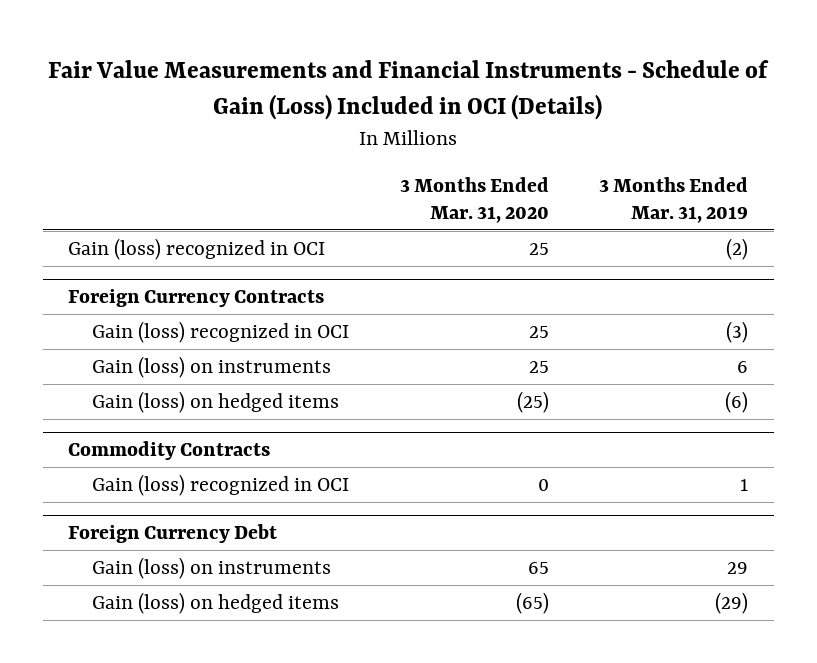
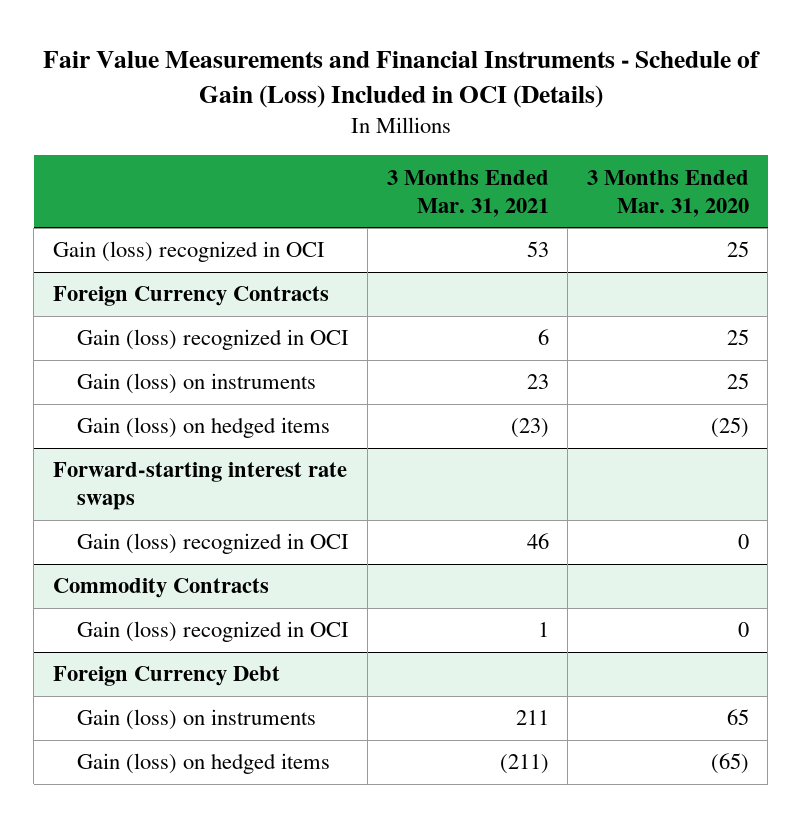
- | 3 Months Ended Mar. 31, 2020 | 3 Months Ended Mar. 31, 2019
+ | 3 Months Ended Mar. 31, 2021 | 3 Months Ended Mar. 31, 2020
+ Forward-starting interest rate swaps
+ Gain (loss) recognized in OCI | 46 | 0

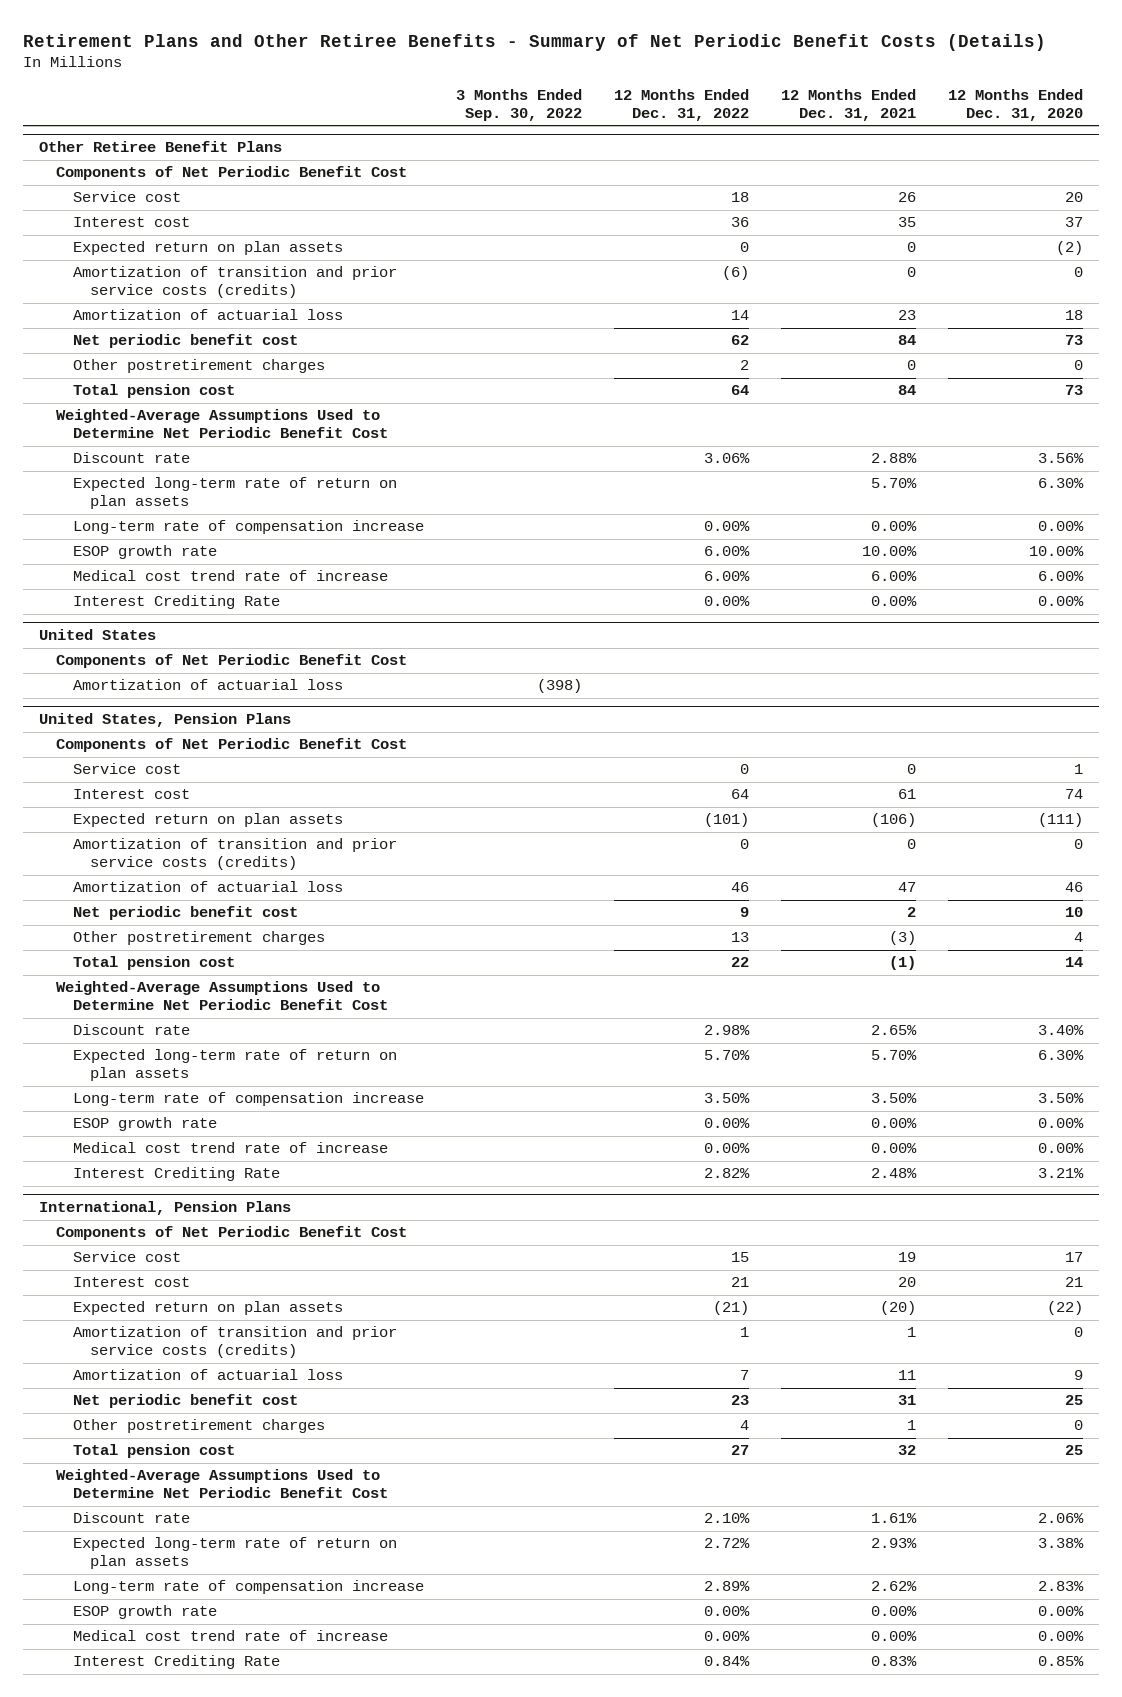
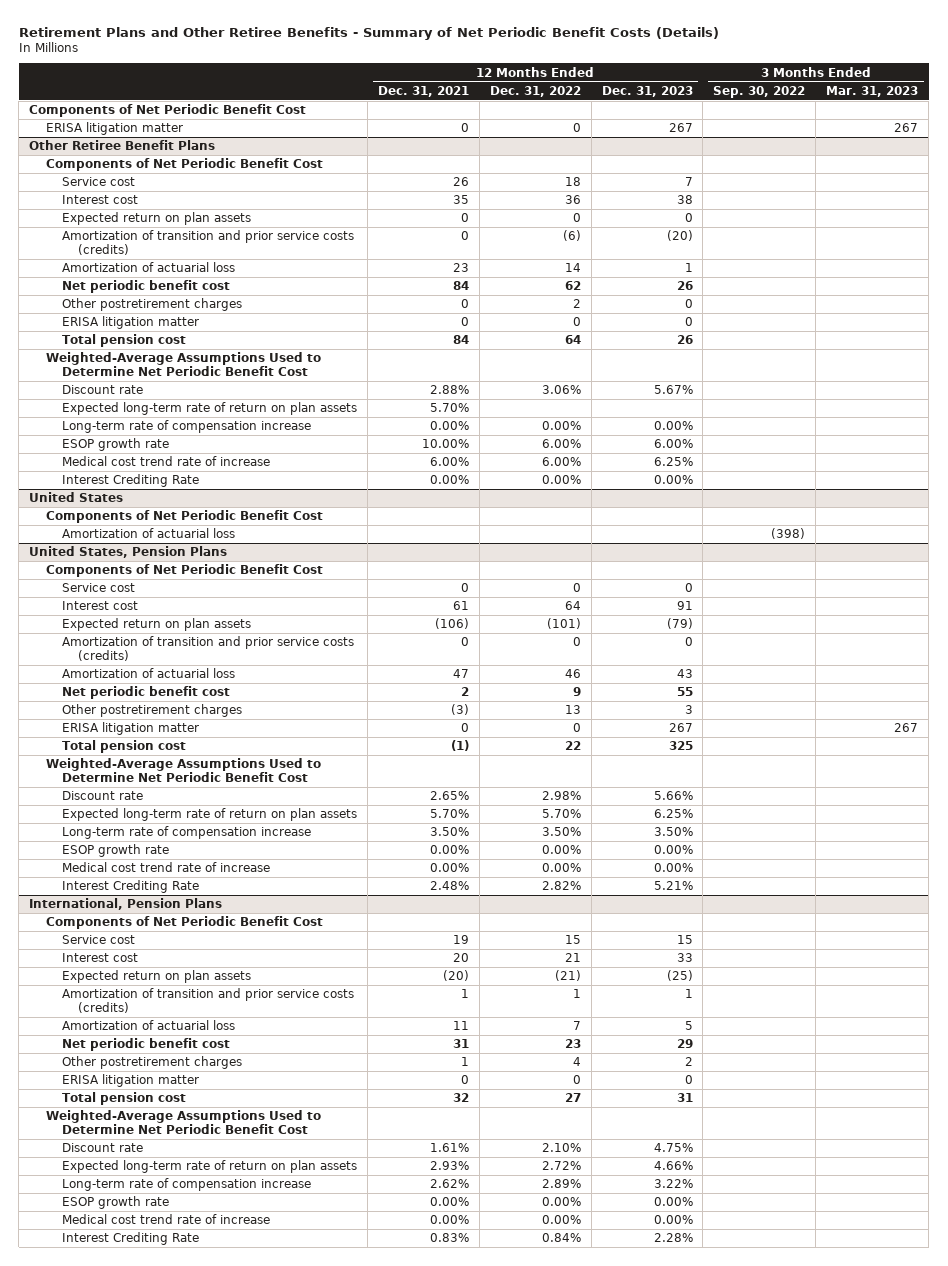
- | 3 Months Ended Sep. 30, 2022 | 12 Months Ended Dec. 31, 2022 | 12 Months Ended Dec. 31, 2021 | 12 Months Ended Dec. 31, 2020
+ | 12 Months Ended Dec. 31, 2021 | 12 Months Ended Dec. 31, 2022 | 12 Months Ended Dec. 31, 2023 | 3 Months Ended Sep. 30, 2022 | 3 Months Ended Mar. 31, 2023
+ Components of Net Periodic Benefit Cost
+ ERISA litigation matter | 0 | 0 | 267 | | 267
@ Other Retiree Benefit Plans
+ ERISA litigation matter | 0 | 0 | 0 | |
@ United States, Pension Plans
+ ERISA litigation matter | 0 | 0 | 267 | | 267
@ International, Pension Plans
+ ERISA litigation matter | 0 | 0 | 0 | |

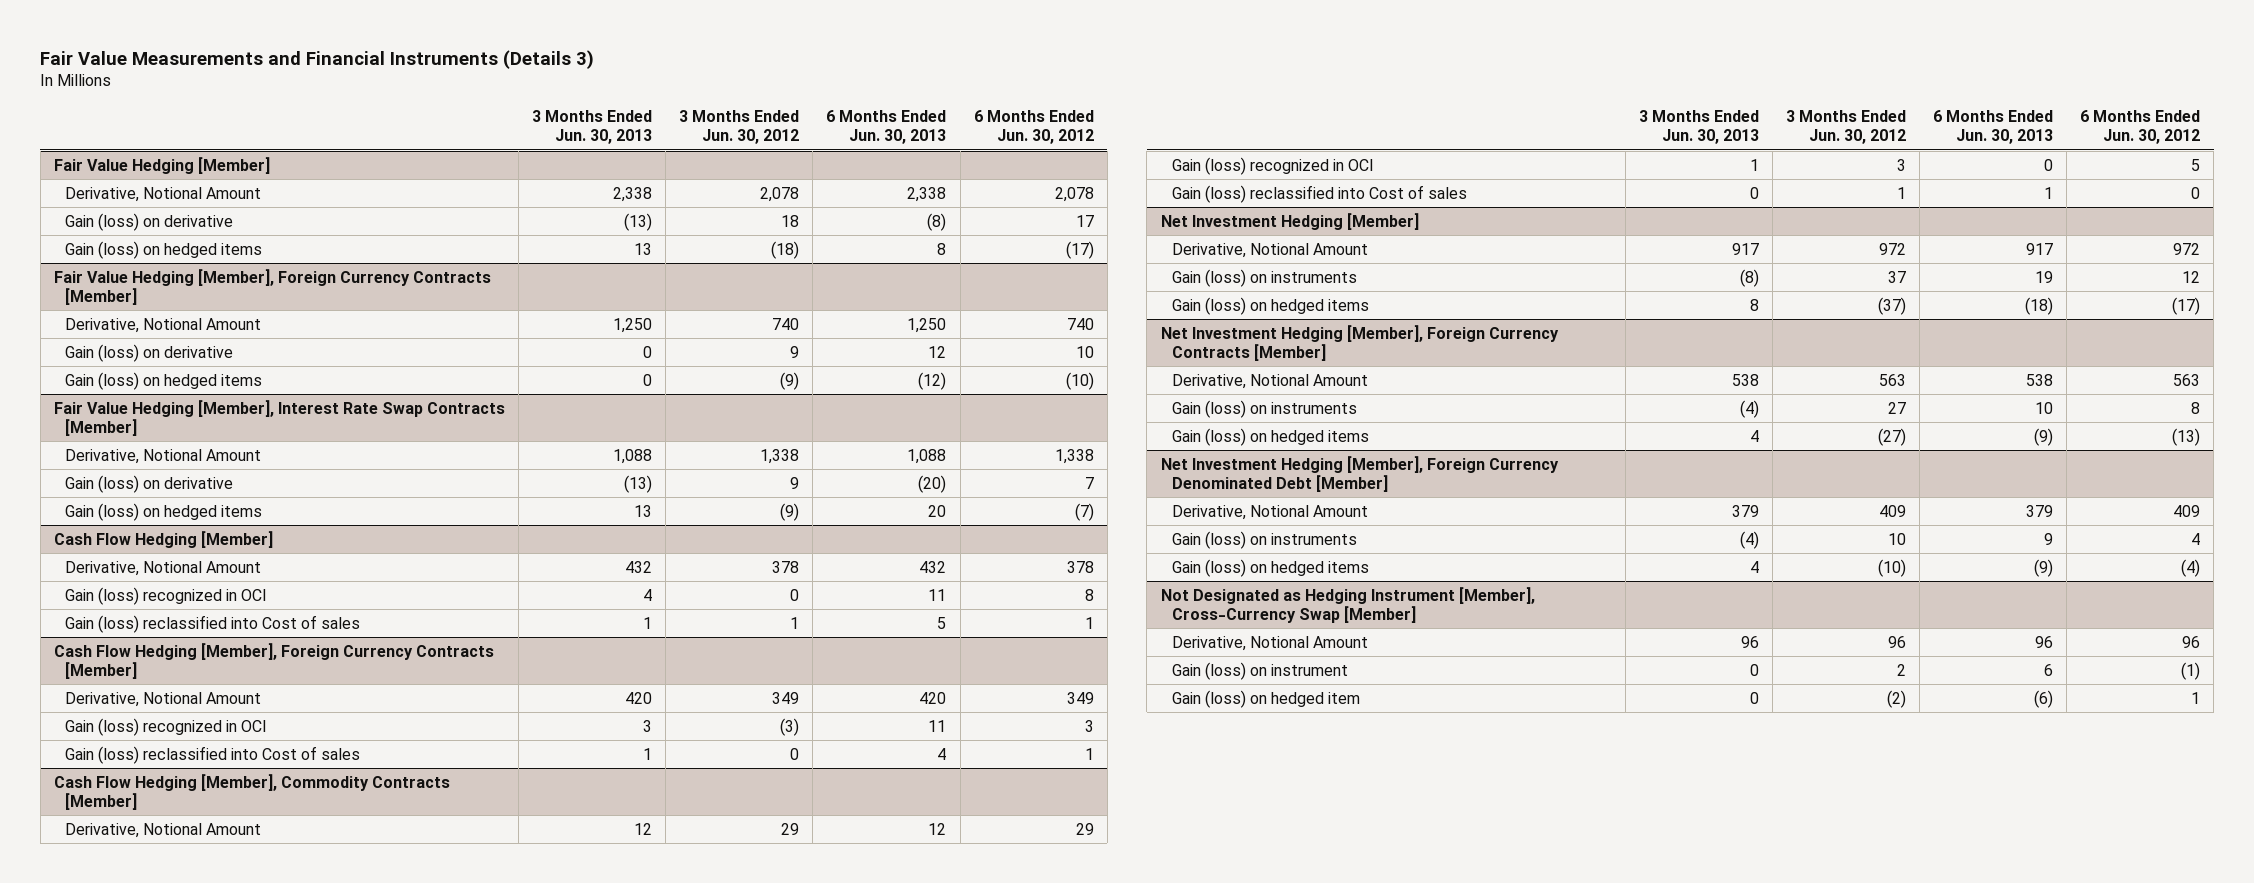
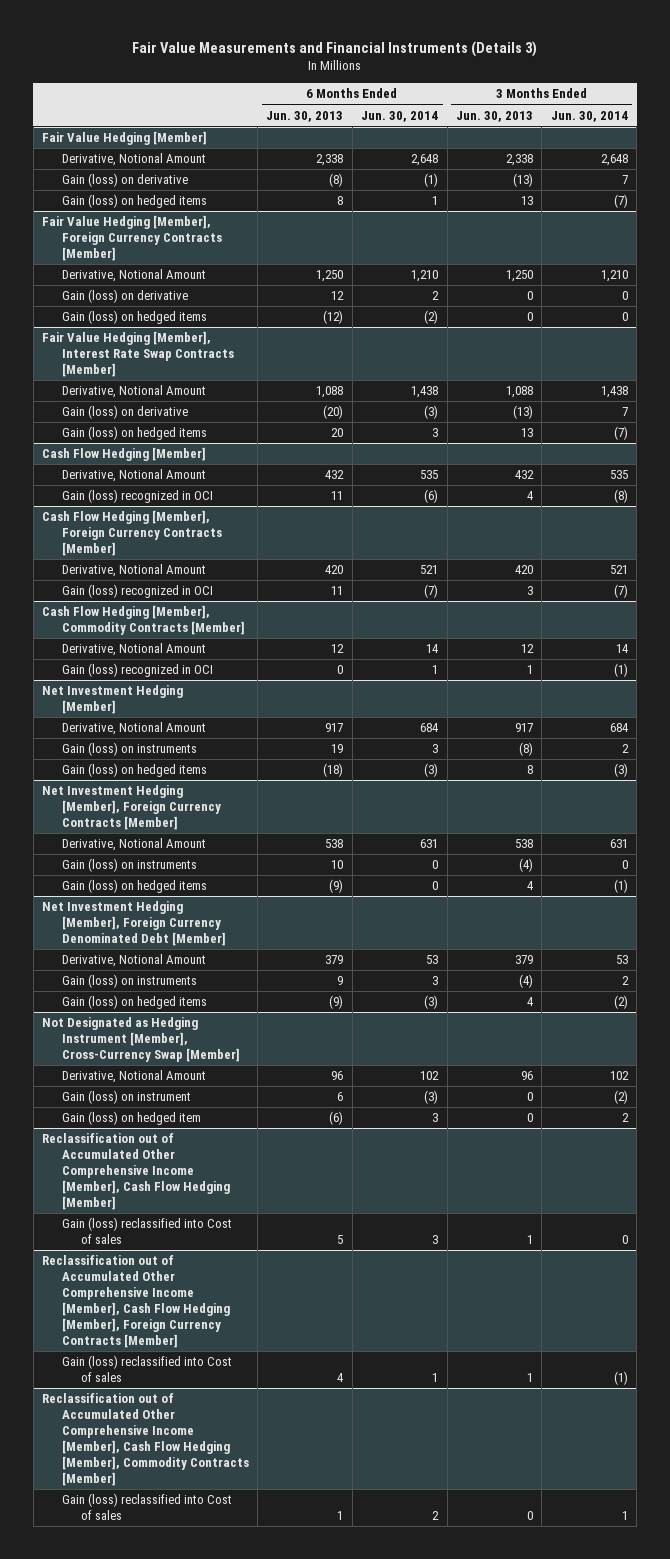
- | 3 Months Ended Jun. 30, 2013 | 3 Months Ended Jun. 30, 2012 | 6 Months Ended Jun. 30, 2013 | 6 Months Ended Jun. 30, 2012
+ | 6 Months Ended Jun. 30, 2013 | 6 Months Ended Jun. 30, 2014 | 3 Months Ended Jun. 30, 2013 | 3 Months Ended Jun. 30, 2014
@ Cash Flow Hedging [Member]
- Gain (loss) reclassified into Cost of sales | 1 | 1 | 5 | 1
@ Cash Flow Hedging [Member], Foreign Currency Contracts [Member]
- Gain (loss) reclassified into Cost of sales | 1 | 0 | 4 | 1
@ Cash Flow Hedging [Member], Commodity Contracts [Member]
- Gain (loss) reclassified into Cost of sales | 0 | 1 | 1 | 0
+ Reclassification out of Accumulated Other Comprehensive Income [Member], Cash Flow Hedging [Member]
+ Gain (loss) reclassified into Cost of sales | 5 | 3 | 1 | 0
+ Reclassification out of Accumulated Other Comprehensive Income [Member], Cash Flow Hedging [Member], Foreign Currency Contracts [Member]
+ Gain (loss) reclassified into Cost of sales | 4 | 1 | 1 | (1)
+ Reclassification out of Accumulated Other Comprehensive Income [Member], Cash Flow Hedging [Member], Commodity Contracts [Member]
+ Gain (loss) reclassified into Cost of sales | 1 | 2 | 0 | 1

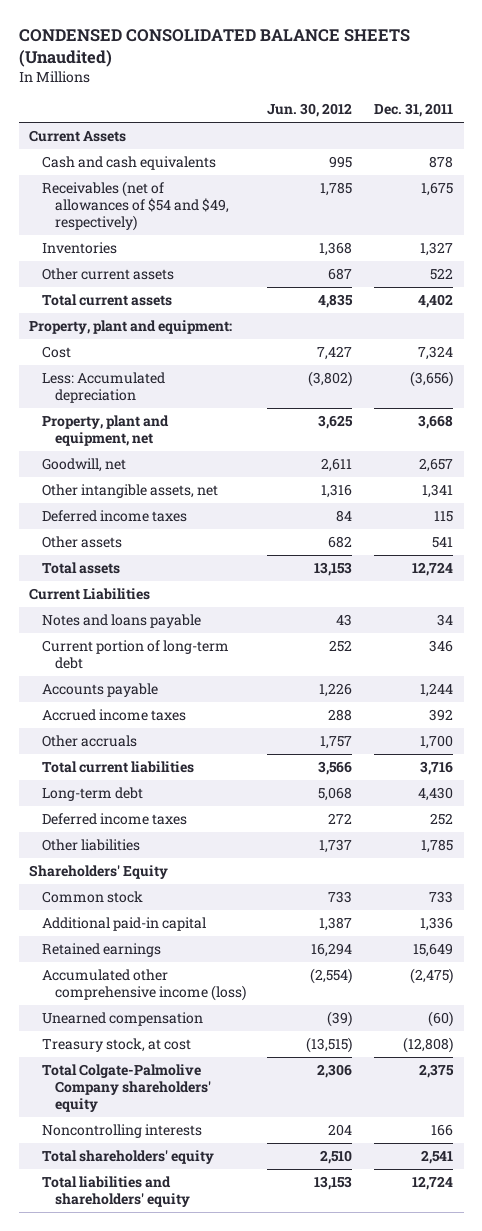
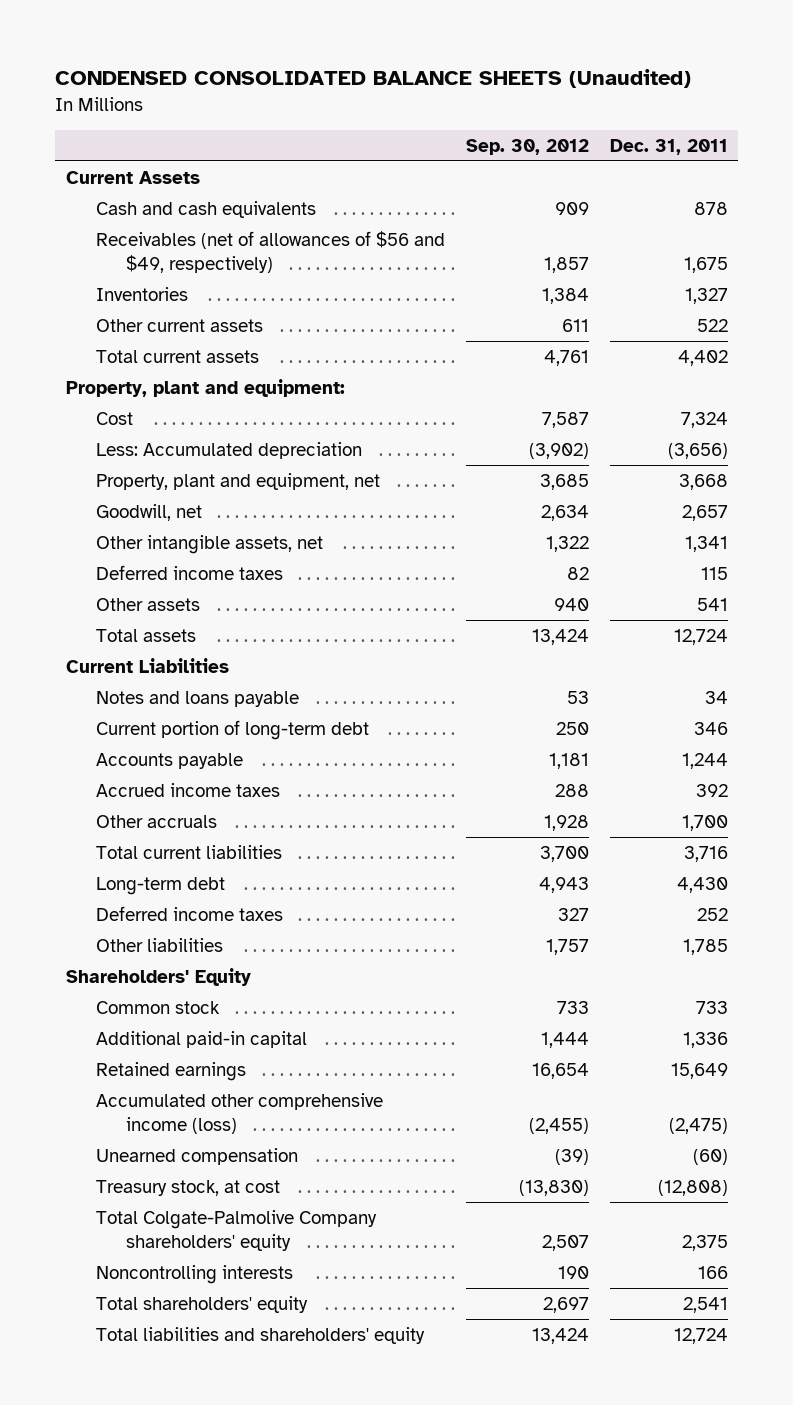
- | Jun. 30, 2012 | Dec. 31, 2011
+ | Sep. 30, 2012 | Dec. 31, 2011
- Receivables (net of allowances of $54 and $49, respectively) | 1,785 | 1,675
+ Receivables (net of allowances of $56 and $49, respectively) | 1,857 | 1,675

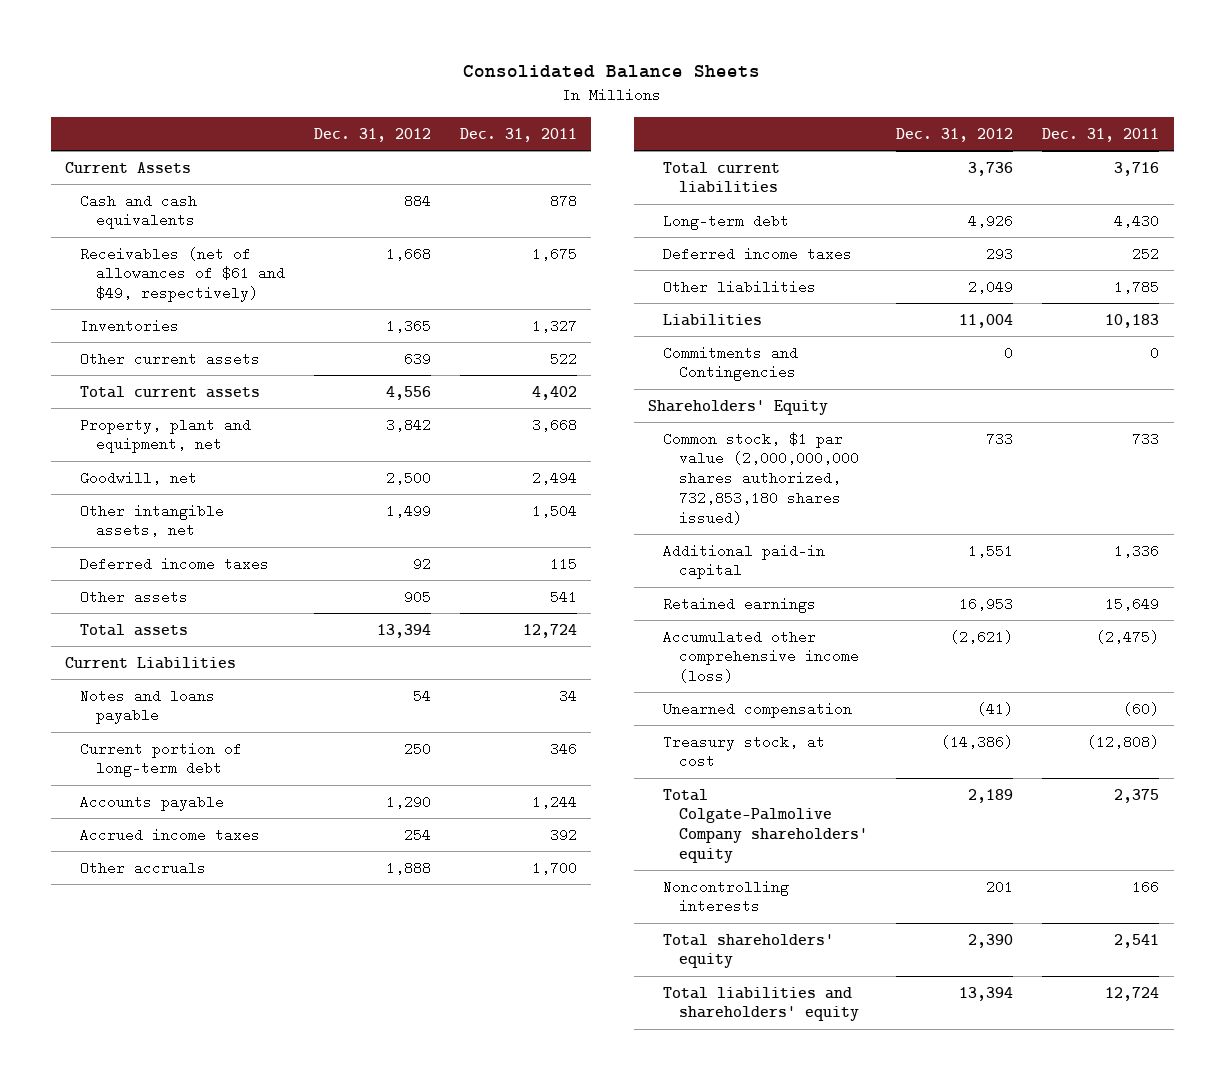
- CONDENSED CONSOLIDATED BALANCE SHEETS (Unaudited)
+ Consolidated Balance Sheets
- | Sep. 30, 2012 | Dec. 31, 2011
+ | Dec. 31, 2012 | Dec. 31, 2011
- Receivables (net of allowances of $56 and $49, respectively) | 1,857 | 1,675
+ Receivables (net of allowances of $61 and $49, respectively) | 1,668 | 1,675
- Property, plant and equipment:
- Cost | 7,587 | 7,324
- Less: Accumulated depreciation | (3,902) | (3,656)
- Goodwill, net | 2,634 | 2,657
- Other intangible assets, net | 1,322 | 1,341
+ Goodwill, net | 2,500 | 2,494
+ Other intangible assets, net | 1,499 | 1,504
+ Liabilities | 11,004 | 10,183
+ Commitments and Contingencies | 0 | 0
- Common stock | 733 | 733
+ Common stock, $1 par value (2,000,000,000 shares authorized, 732,853,180 shares issued) | 733 | 733

